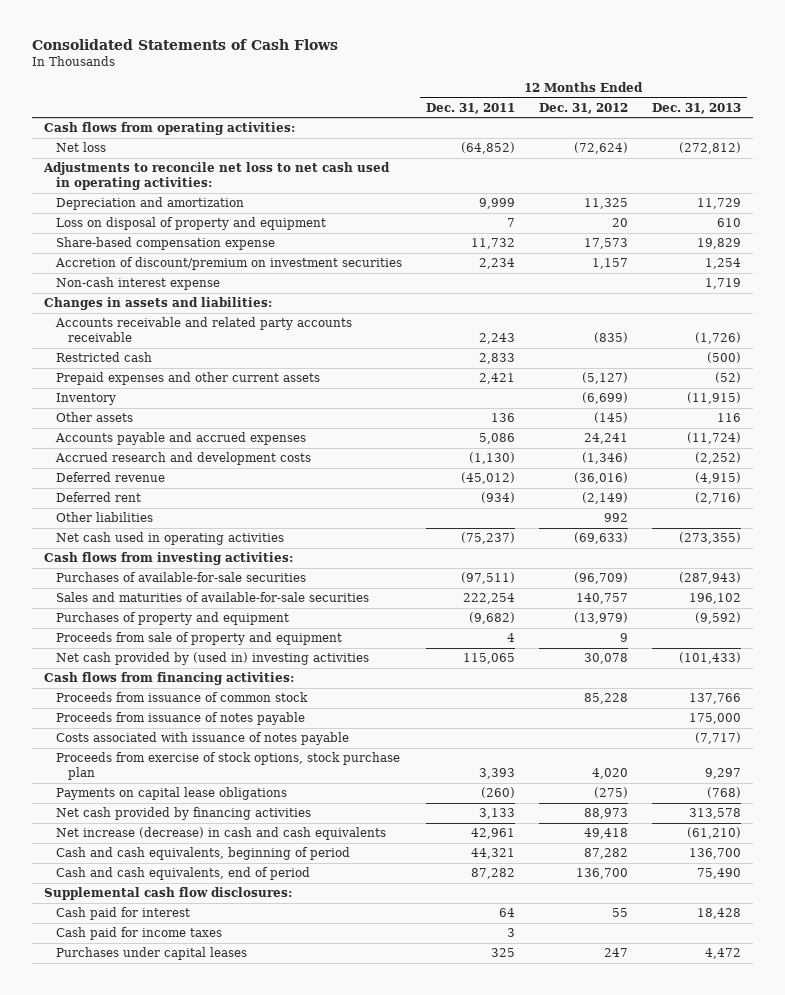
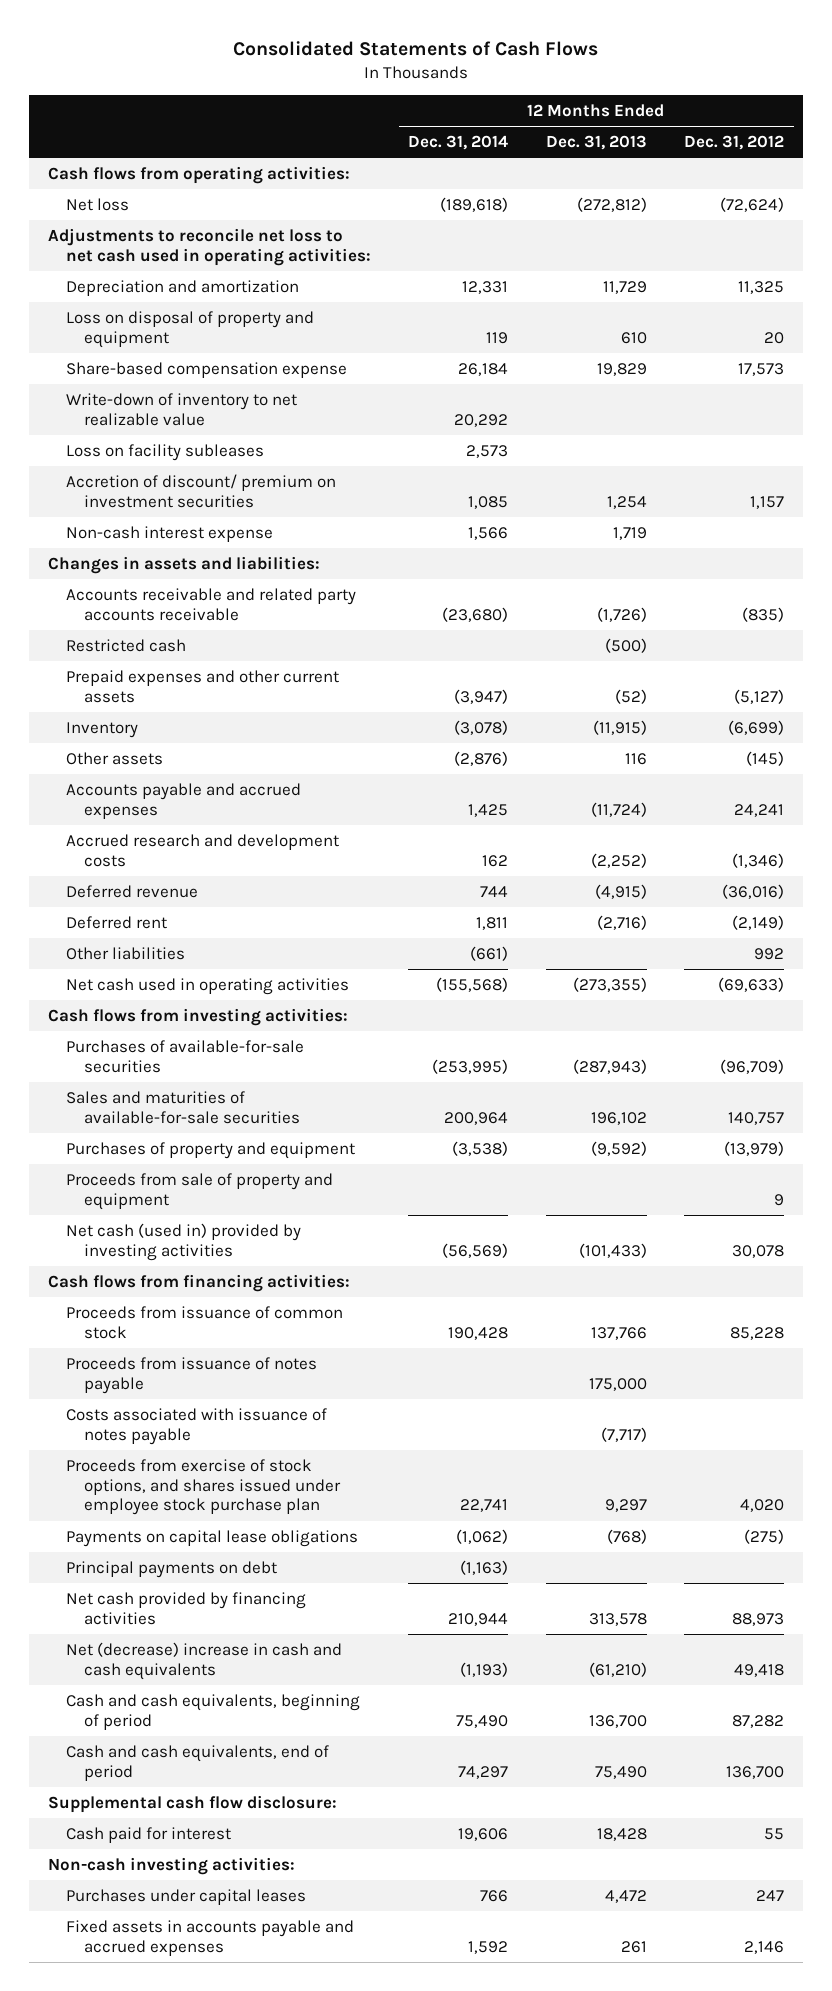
- | 12 Months Ended Dec. 31, 2011 | 12 Months Ended Dec. 31, 2012 | 12 Months Ended Dec. 31, 2013
+ | 12 Months Ended Dec. 31, 2014 | 12 Months Ended Dec. 31, 2013 | 12 Months Ended Dec. 31, 2012
- Accretion of discount/premium on investment securities | 2,234 | 1,157 | 1,254
+ Write-down of inventory to net realizable value | 20,292 | |
+ Loss on facility subleases | 2,573 | |
+ Accretion of discount/ premium on investment securities | 1,085 | 1,254 | 1,157
- Net cash provided by (used in) investing activities | 115,065 | 30,078 | (101,433)
+ Net cash (used in) provided by investing activities | (56,569) | (101,433) | 30,078
- Proceeds from exercise of stock options, stock purchase plan | 3,393 | 4,020 | 9,297
+ Proceeds from exercise of stock options, and shares issued under employee stock purchase plan | 22,741 | 9,297 | 4,020
+ Principal payments on debt | (1,163) | |
- Net increase (decrease) in cash and cash equivalents | 42,961 | 49,418 | (61,210)
+ Net (decrease) increase in cash and cash equivalents | (1,193) | (61,210) | 49,418
- Supplemental cash flow disclosures:
+ Supplemental cash flow disclosure:
- Cash paid for income taxes | 3 | |
+ Non-cash investing activities:
+ Fixed assets in accounts payable and accrued expenses | 1,592 | 261 | 2,146

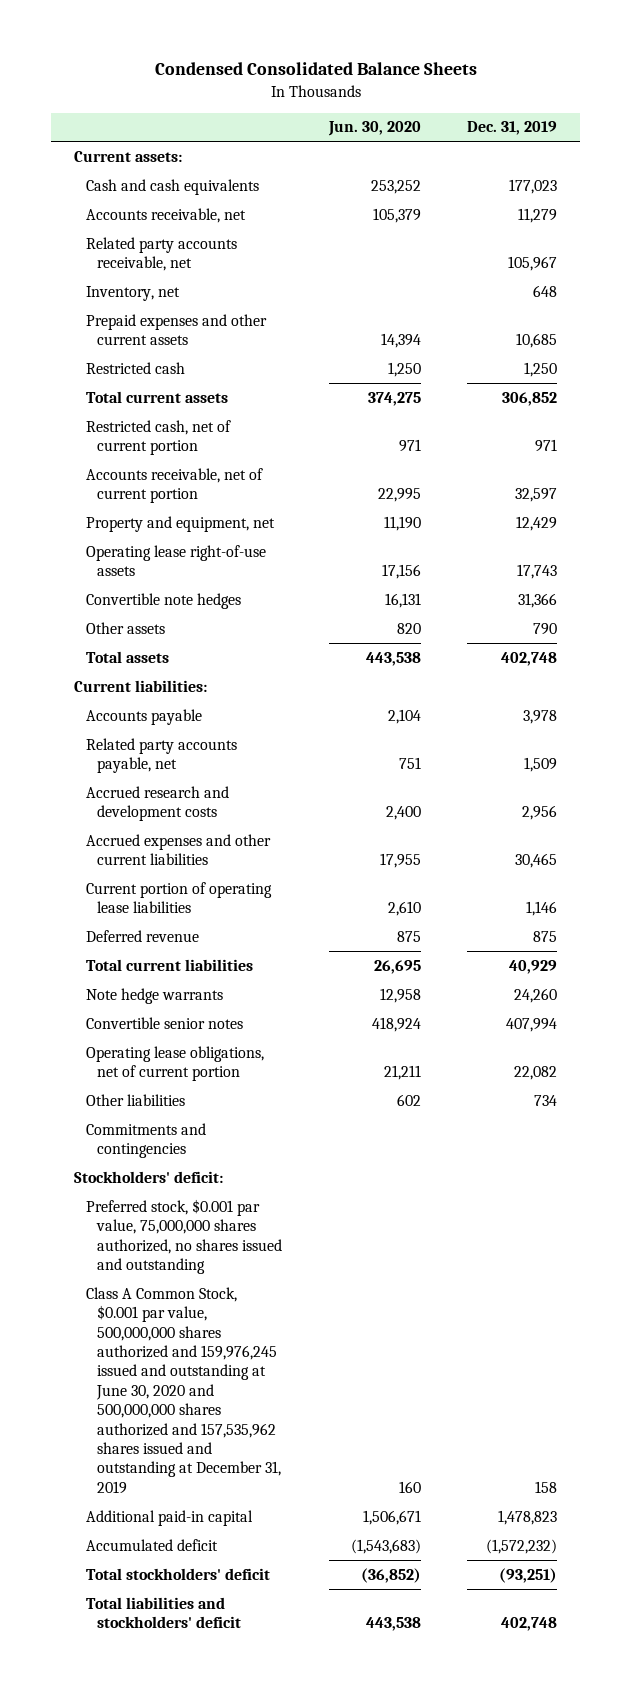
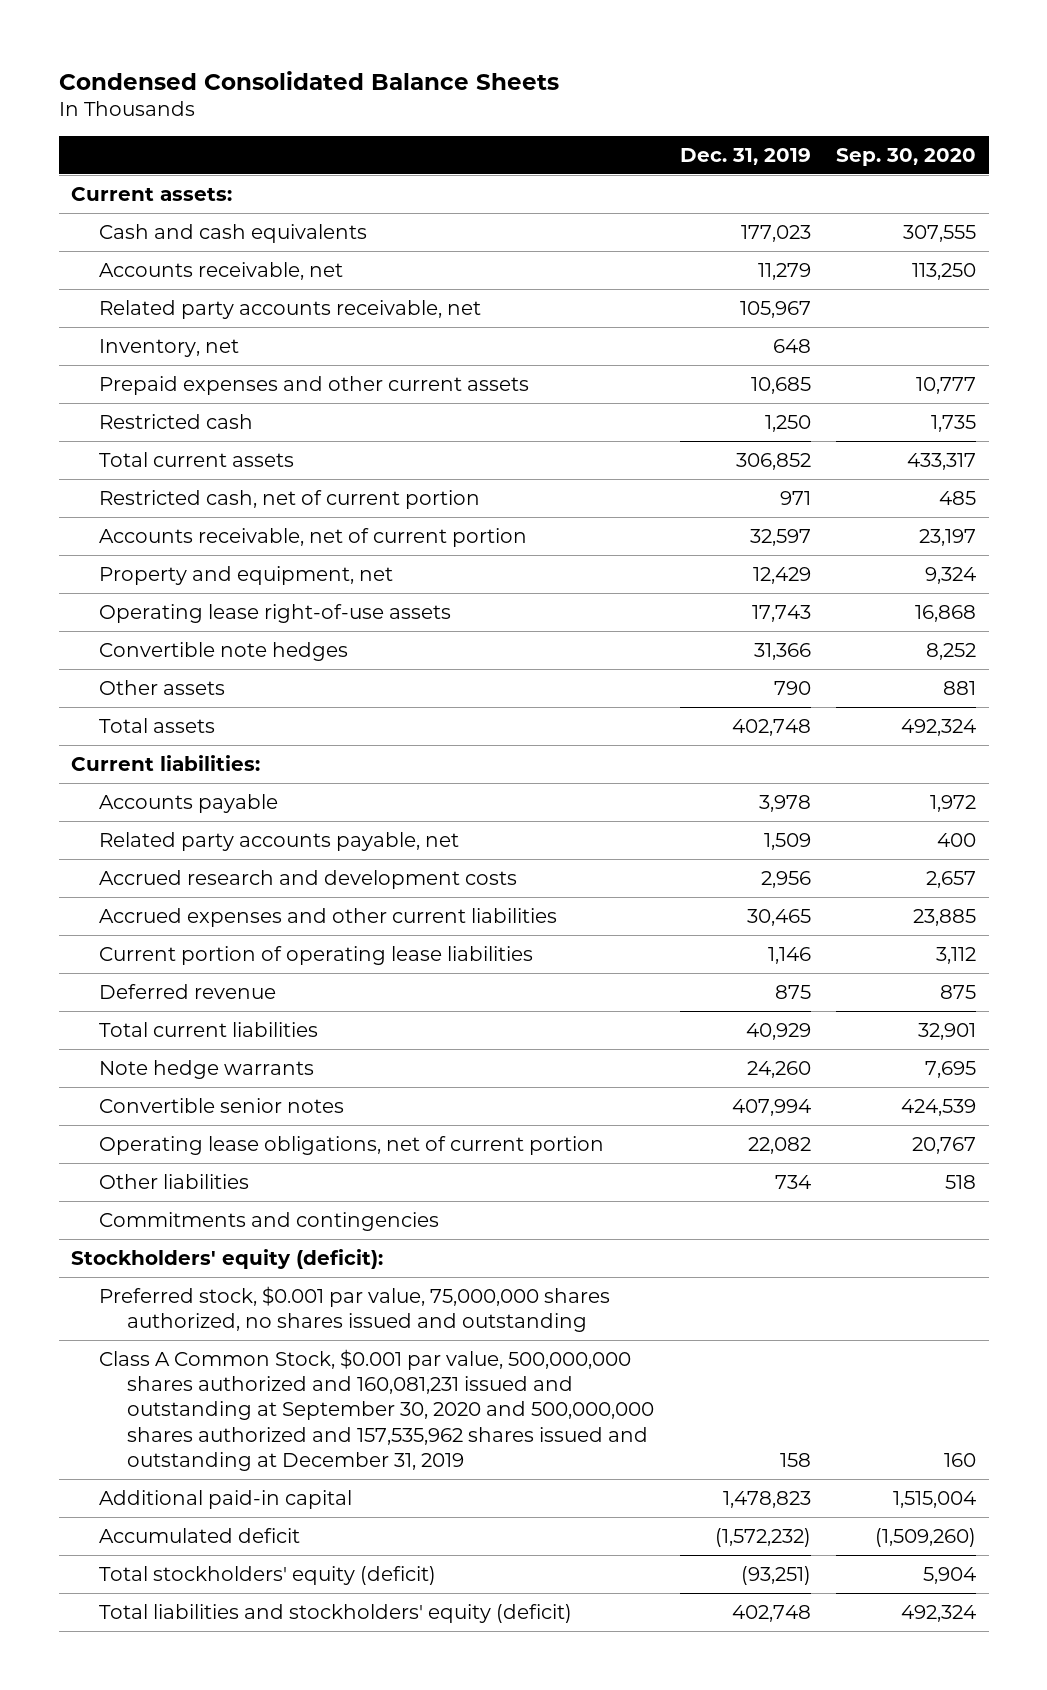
- | Jun. 30, 2020 | Dec. 31, 2019
+ | Dec. 31, 2019 | Sep. 30, 2020
- Stockholders' deficit:
+ Stockholders' equity (deficit):
- Class A Common Stock, $0.001 par value, 500,000,000 shares authorized and 159,976,245 issued and outstanding at June 30, 2020 and 500,000,000 shares authorized and 157,535,962 shares issued and outstanding at December 31, 2019 | 160 | 158
+ Class A Common Stock, $0.001 par value, 500,000,000 shares authorized and 160,081,231 issued and outstanding at September 30, 2020 and 500,000,000 shares authorized and 157,535,962 shares issued and outstanding at December 31, 2019 | 158 | 160
- Total stockholders' deficit | (36,852) | (93,251)
- Total liabilities and stockholders' deficit | 443,538 | 402,748
+ Total stockholders' equity (deficit) | (93,251) | 5,904
+ Total liabilities and stockholders' equity (deficit) | 402,748 | 492,324

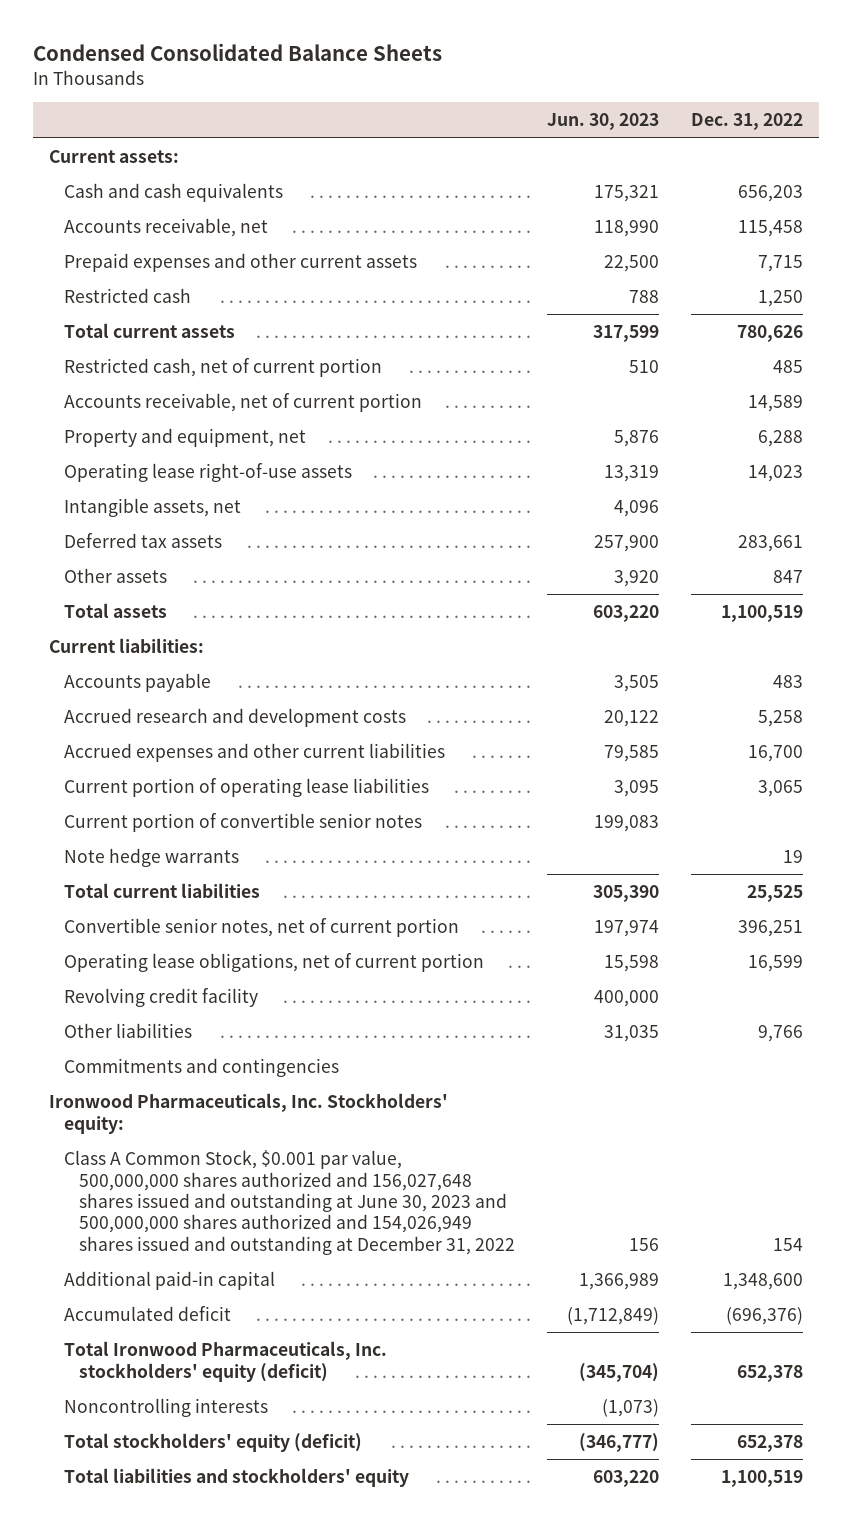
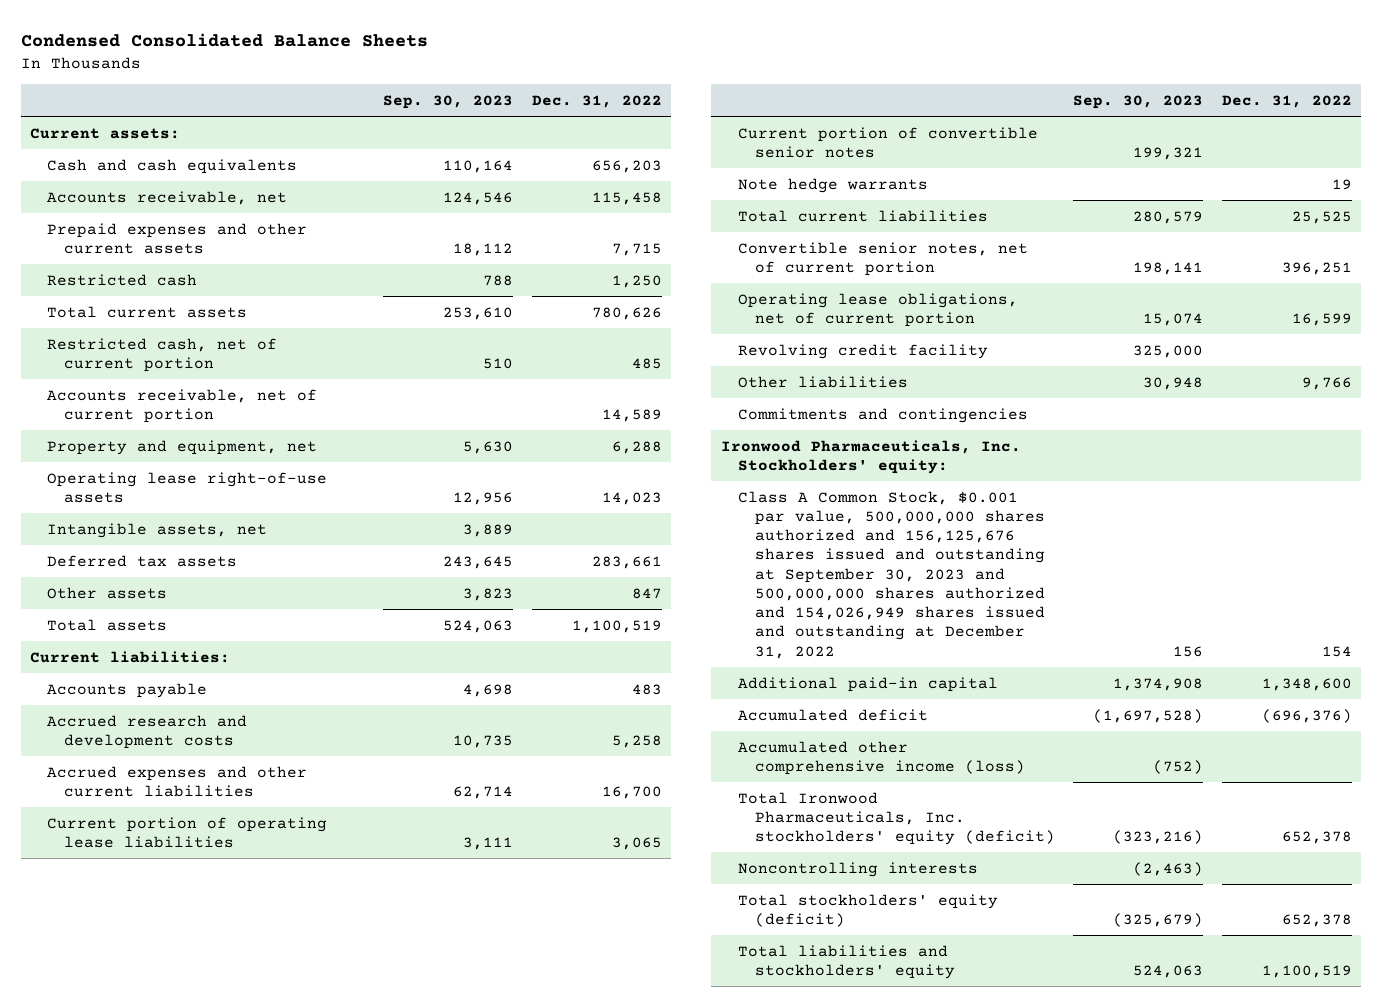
- | Jun. 30, 2023 | Dec. 31, 2022
+ | Sep. 30, 2023 | Dec. 31, 2022
- Class A Common Stock, $0.001 par value, 500,000,000 shares authorized and 156,027,648 shares issued and outstanding at June 30, 2023 and 500,000,000 shares authorized and 154,026,949 shares issued and outstanding at December 31, 2022 | 156 | 154
+ Class A Common Stock, $0.001 par value, 500,000,000 shares authorized and 156,125,676 shares issued and outstanding at September 30, 2023 and 500,000,000 shares authorized and 154,026,949 shares issued and outstanding at December 31, 2022 | 156 | 154
+ Accumulated other comprehensive income (loss) | (752) |

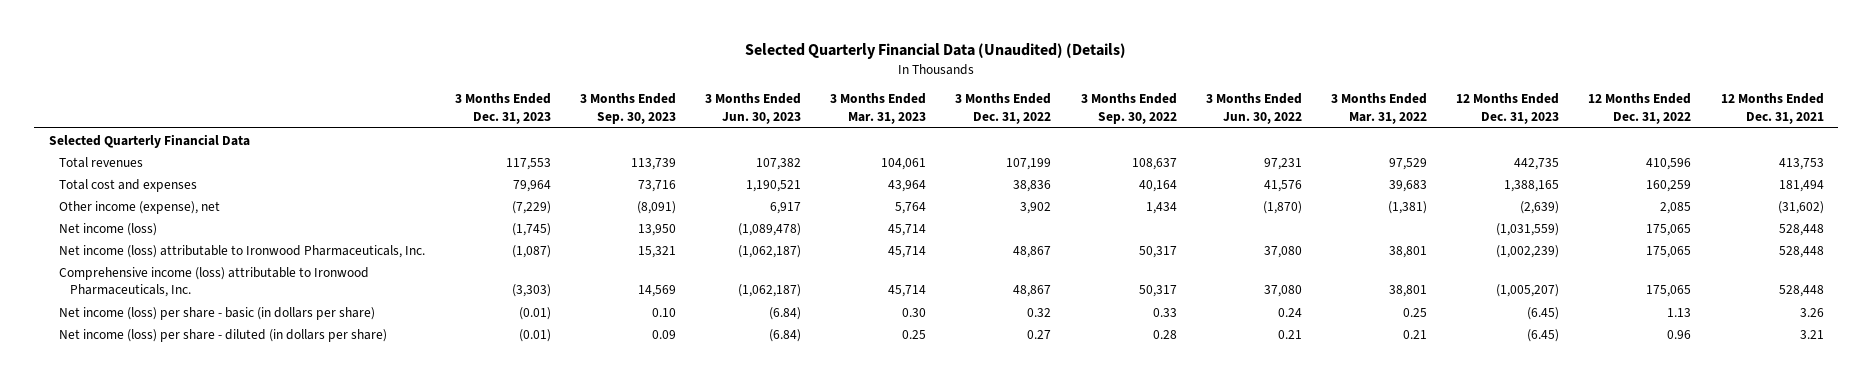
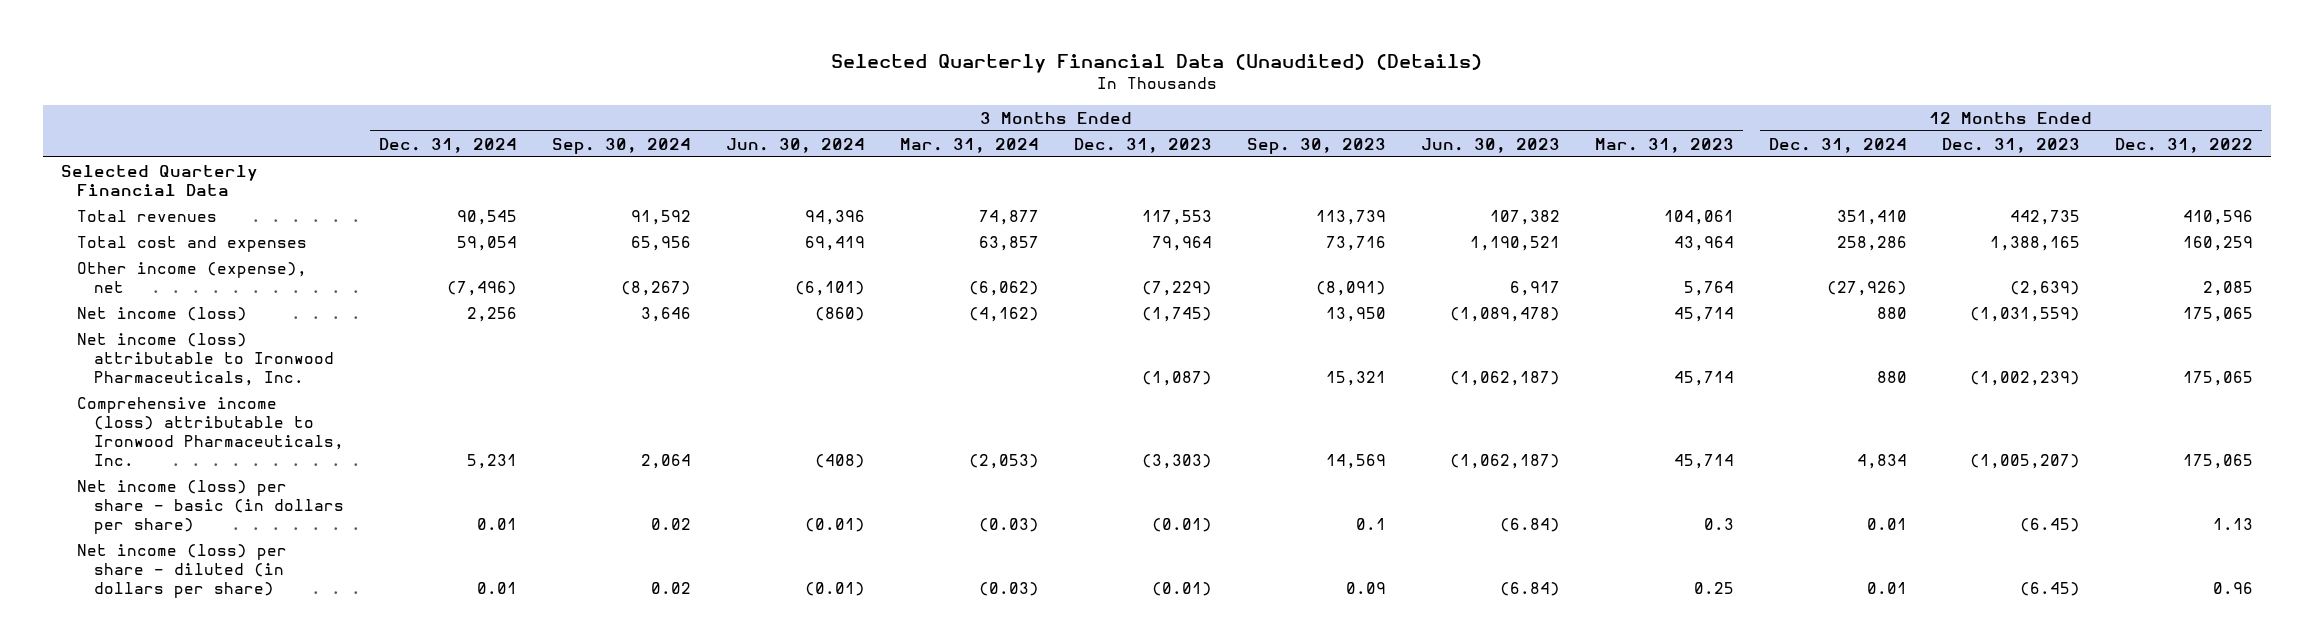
- | 3 Months Ended Dec. 31, 2023 | 3 Months Ended Sep. 30, 2023 | 3 Months Ended Jun. 30, 2023 | 3 Months Ended Mar. 31, 2023 | 3 Months Ended Dec. 31, 2022 | 3 Months Ended Sep. 30, 2022 | 3 Months Ended Jun. 30, 2022 | 3 Months Ended Mar. 31, 2022 | 12 Months Ended Dec. 31, 2023 | 12 Months Ended Dec. 31, 2022 | 12 Months Ended Dec. 31, 2021
+ | 3 Months Ended Dec. 31, 2024 | 3 Months Ended Sep. 30, 2024 | 3 Months Ended Jun. 30, 2024 | 3 Months Ended Mar. 31, 2024 | 3 Months Ended Dec. 31, 2023 | 3 Months Ended Sep. 30, 2023 | 3 Months Ended Jun. 30, 2023 | 3 Months Ended Mar. 31, 2023 | 12 Months Ended Dec. 31, 2024 | 12 Months Ended Dec. 31, 2023 | 12 Months Ended Dec. 31, 2022
- Net income (loss) per share - basic (in dollars per share) | (0.01) | 0.10 | (6.84) | 0.30 | 0.32 | 0.33 | 0.24 | 0.25 | (6.45) | 1.13 | 3.26
+ Net income (loss) per share - basic (in dollars per share) | 0.01 | 0.02 | (0.01) | (0.03) | (0.01) | 0.1 | (6.84) | 0.3 | 0.01 | (6.45) | 1.13

